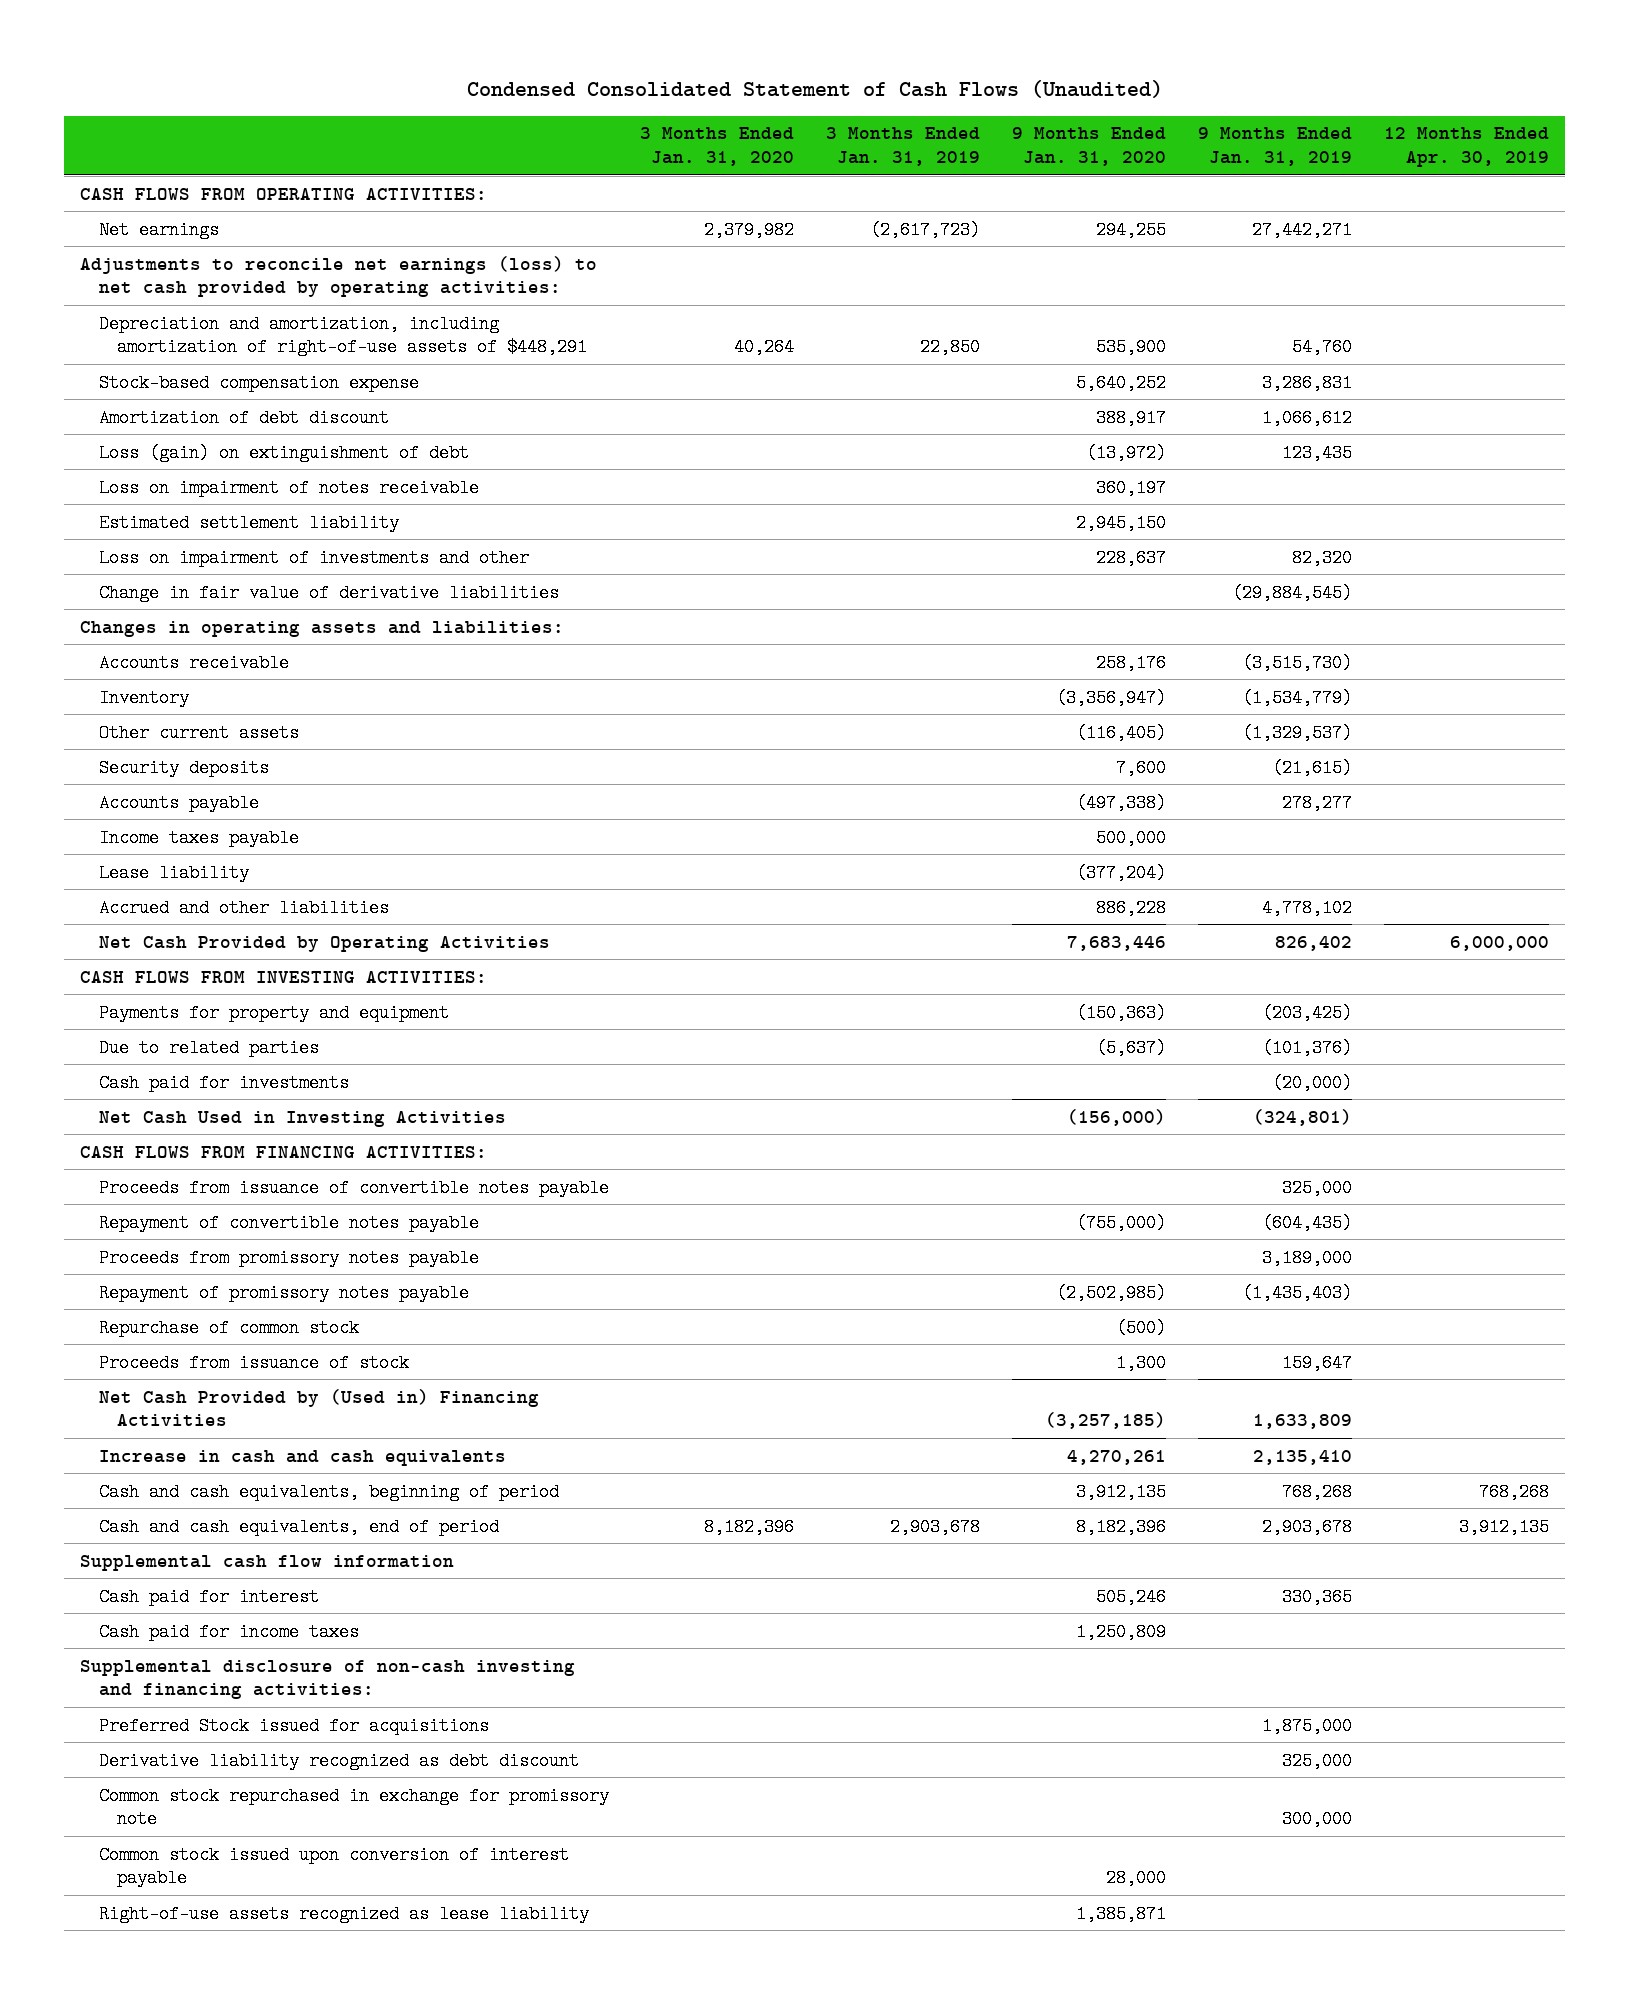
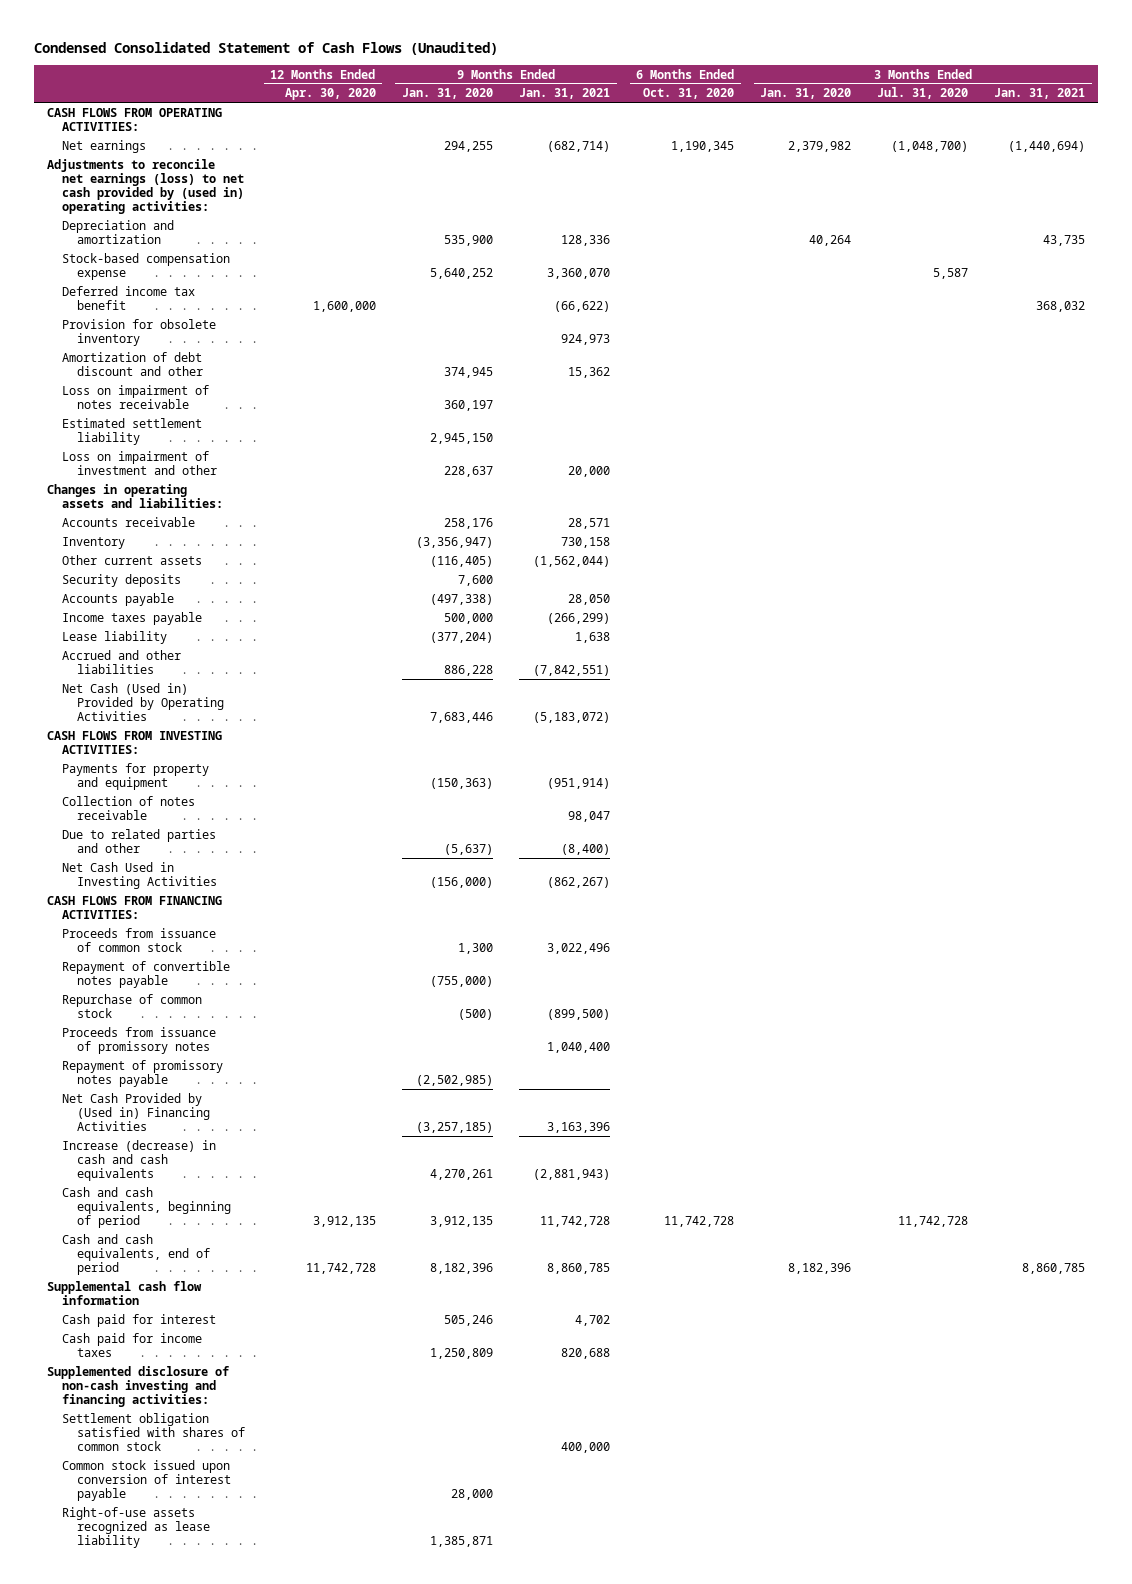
- | 3 Months Ended Jan. 31, 2020 | 3 Months Ended Jan. 31, 2019 | 9 Months Ended Jan. 31, 2020 | 9 Months Ended Jan. 31, 2019 | 12 Months Ended Apr. 30, 2019
+ | 12 Months Ended Apr. 30, 2020 | 9 Months Ended Jan. 31, 2020 | 9 Months Ended Jan. 31, 2021 | 6 Months Ended Oct. 31, 2020 | 3 Months Ended Jan. 31, 2020 | 3 Months Ended Jul. 31, 2020 | 3 Months Ended Jan. 31, 2021
- Adjustments to reconcile net earnings (loss) to net cash provided by operating activities:
- Depreciation and amortization, including amortization of right-of-use assets of $448,291 | 40,264 | 22,850 | 535,900 | 54,760 |
+ Adjustments to reconcile net earnings (loss) to net cash provided by (used in) operating activities:
+ Depreciation and amortization | | 535,900 | 128,336 | | 40,264 | | 43,735
- Amortization of debt discount | | | 388,917 | 1,066,612 |
- Loss (gain) on extinguishment of debt | | | (13,972) | 123,435 |
+ Deferred income tax benefit | 1,600,000 | | (66,622) | | | | 368,032
+ Provision for obsolete inventory | | | 924,973 | | | |
+ Amortization of debt discount and other | | 374,945 | 15,362 | | | |
- Loss on impairment of investments and other | | | 228,637 | 82,320 |
- Change in fair value of derivative liabilities | | | | (29,884,545) |
+ Loss on impairment of investment and other | | 228,637 | 20,000 | | | |
- Net Cash Provided by Operating Activities | | | 7,683,446 | 826,402 | 6,000,000
+ Net Cash (Used in) Provided by Operating Activities | | 7,683,446 | (5,183,072) | | | |
- Due to related parties | | | (5,637) | (101,376) |
- Cash paid for investments | | | | (20,000) |
+ Collection of notes receivable | | | 98,047 | | | |
+ Due to related parties and other | | (5,637) | (8,400) | | | |
- Proceeds from issuance of convertible notes payable | | | | 325,000 |
+ Proceeds from issuance of common stock | | 1,300 | 3,022,496 | | | |
- Proceeds from promissory notes payable | | | | 3,189,000 |
- Proceeds from issuance of stock | | | 1,300 | 159,647 |
+ Proceeds from issuance of promissory notes | | | 1,040,400 | | | |
moved down: Repayment of promissory notes payable | | (2,502,985) | | | | |
- Increase in cash and cash equivalents | | | 4,270,261 | 2,135,410 |
+ Increase (decrease) in cash and cash equivalents | | 4,270,261 | (2,881,943) | | | |
- Supplemental disclosure of non-cash investing and financing activities:
- Preferred Stock issued for acquisitions | | | | 1,875,000 |
- Derivative liability recognized as debt discount | | | | 325,000 |
- Common stock repurchased in exchange for promissory note | | | | 300,000 |
+ Supplemented disclosure of non-cash investing and financing activities:
+ Settlement obligation satisfied with shares of common stock | | | 400,000 | | | |

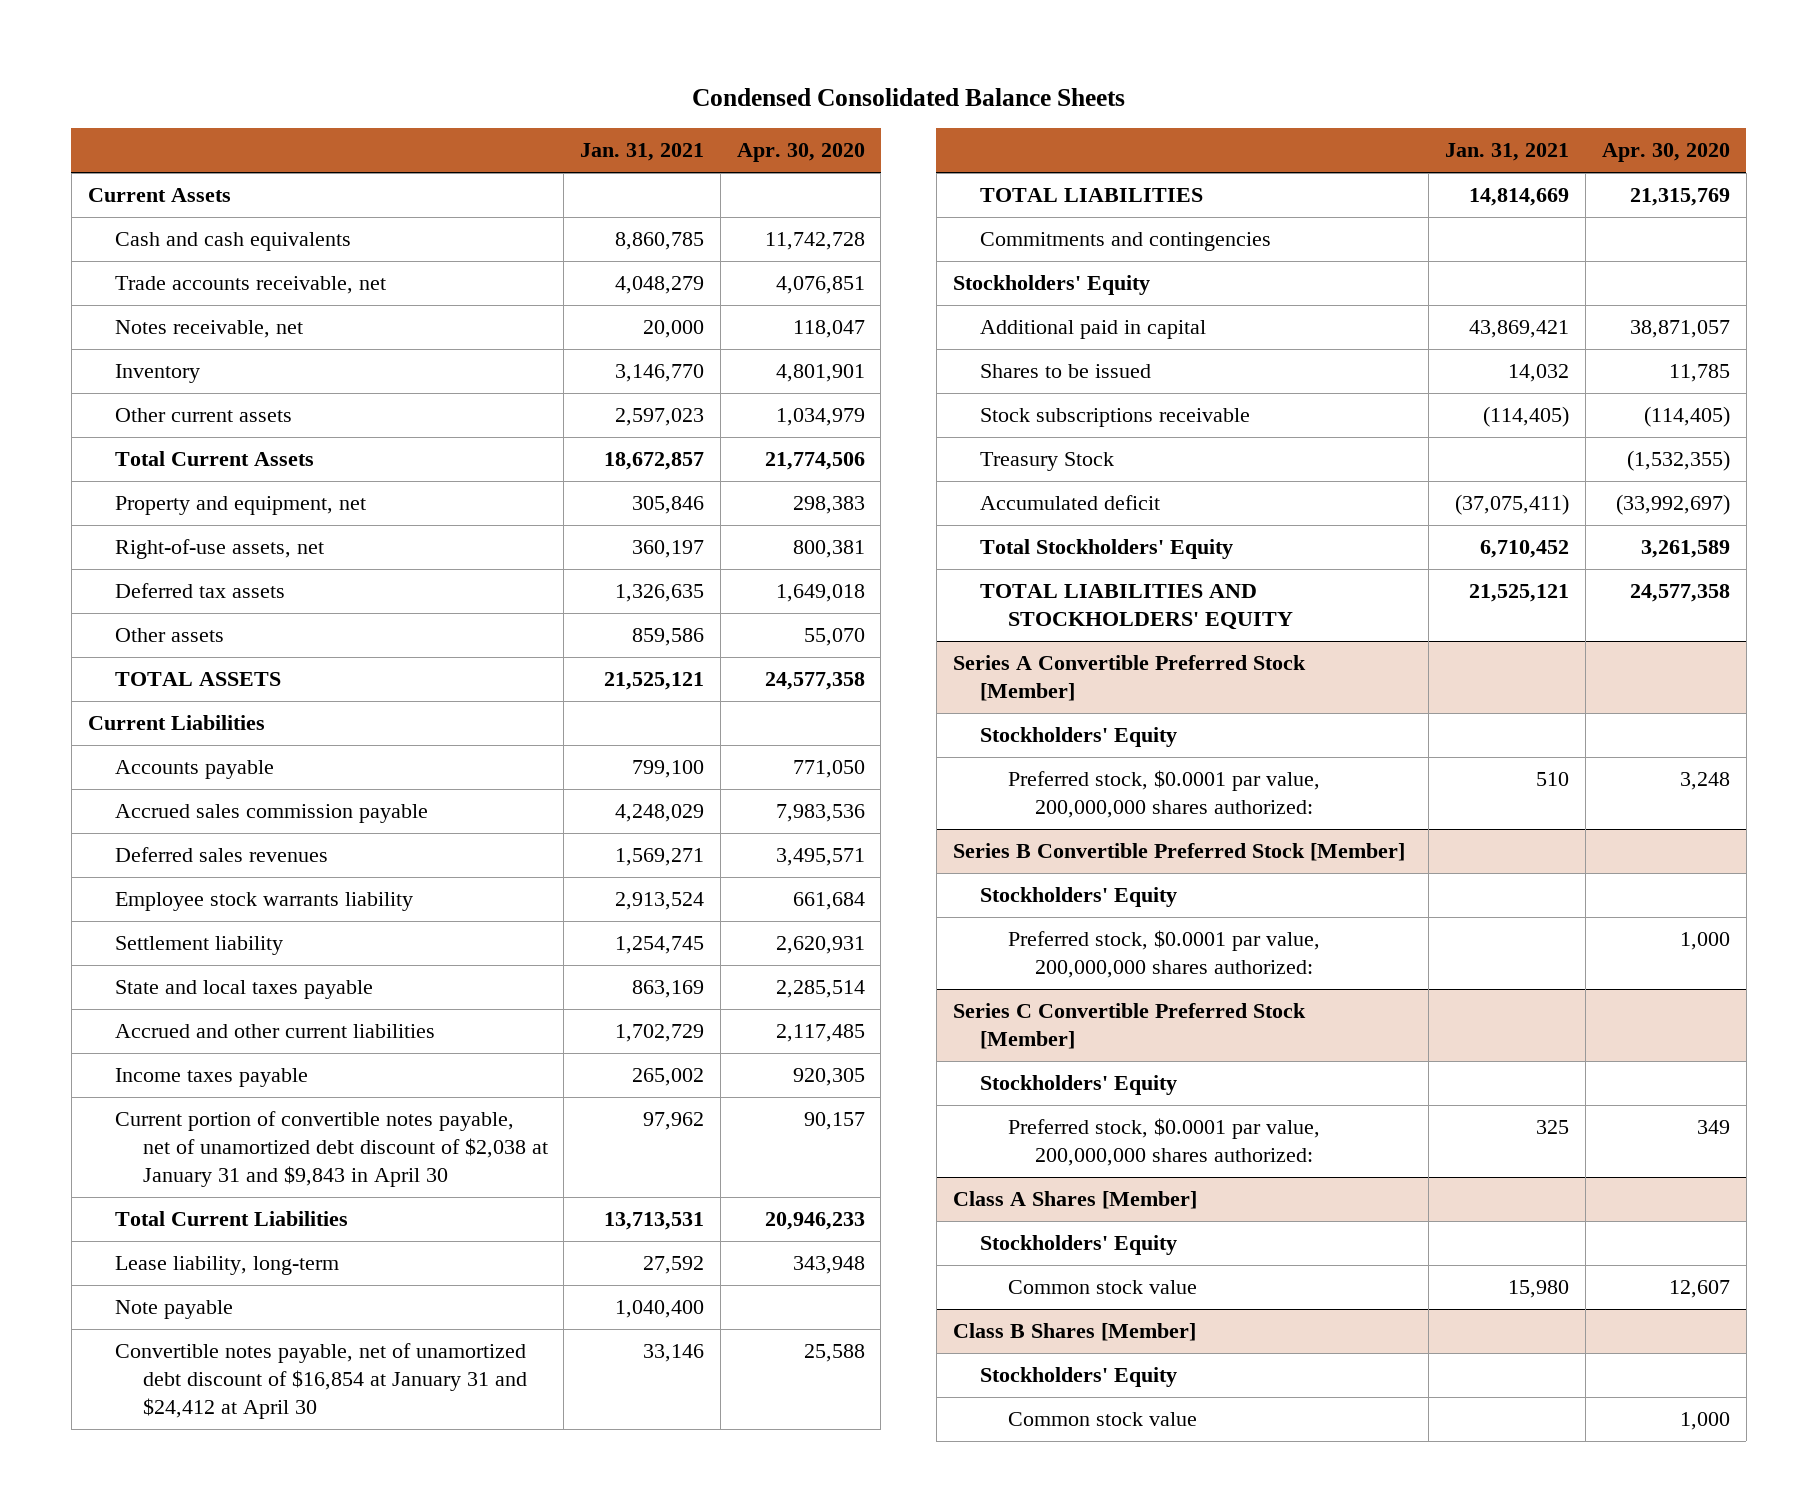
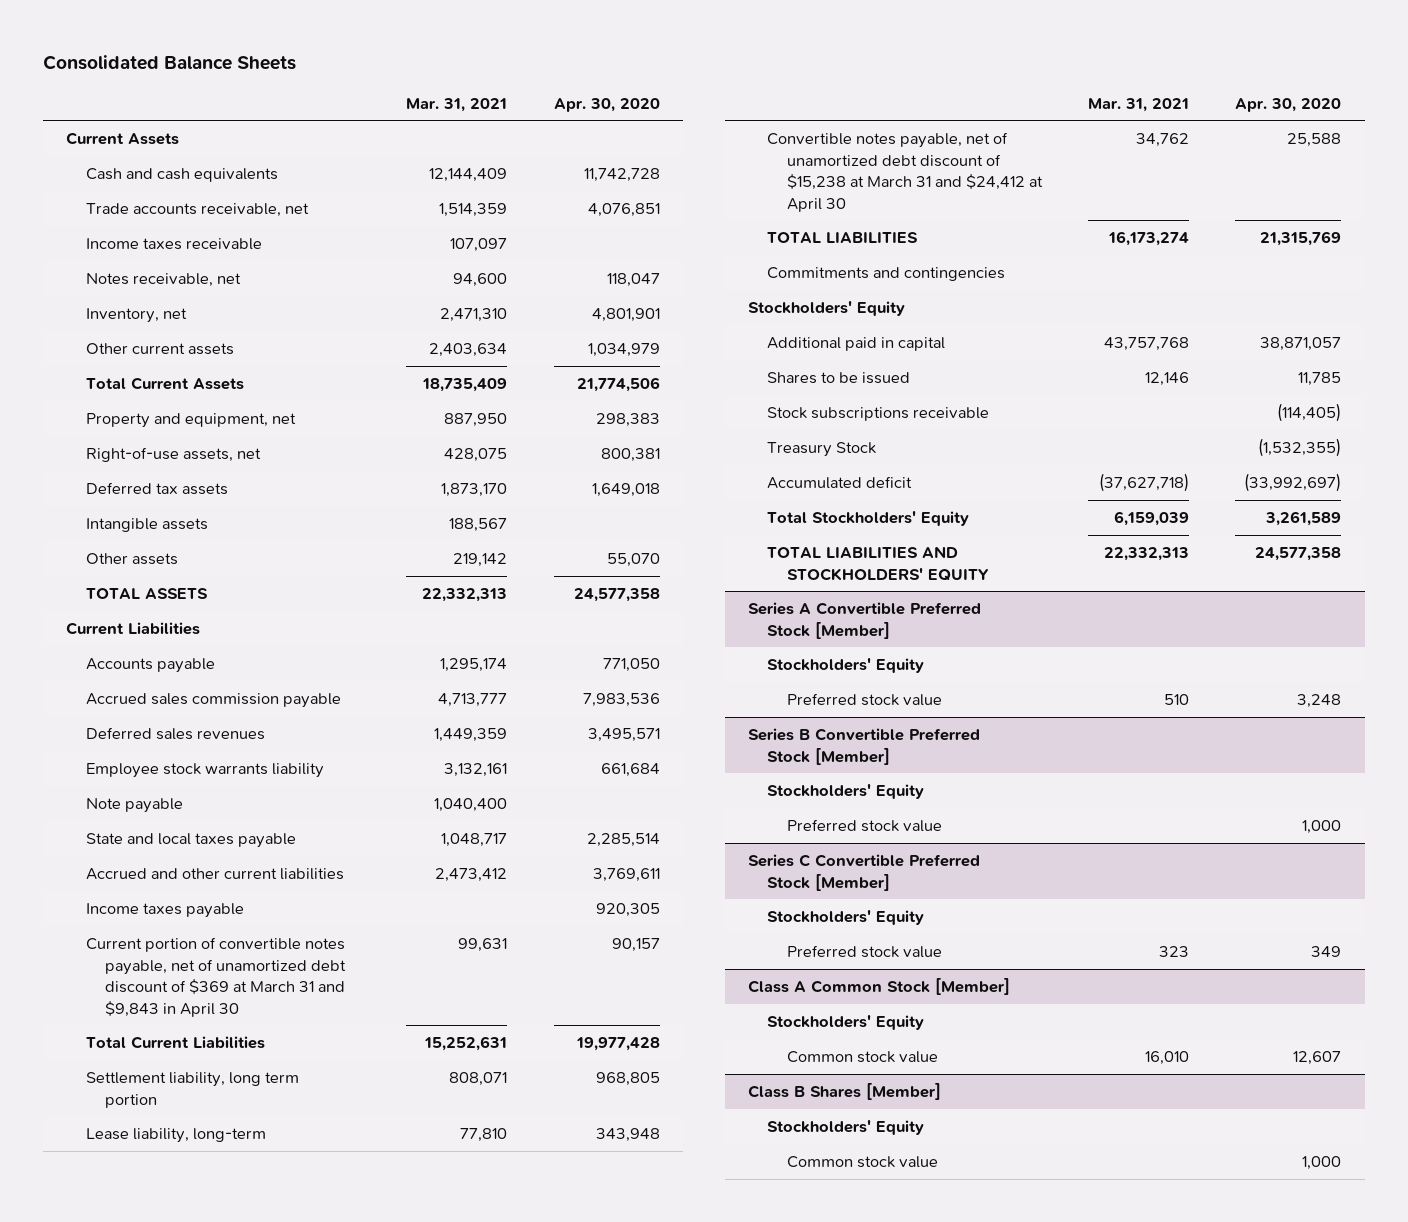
- Condensed Consolidated Balance Sheets
+ Consolidated Balance Sheets
- | Jan. 31, 2021 | Apr. 30, 2020
+ | Mar. 31, 2021 | Apr. 30, 2020
+ Income taxes receivable | 107,097 |
- Inventory | 3,146,770 | 4,801,901
+ Inventory, net | 2,471,310 | 4,801,901
+ Intangible assets | 188,567 |
- Settlement liability | 1,254,745 | 2,620,931
moved up: Note payable | 1,040,400 |
- Accrued and other current liabilities | 1,702,729 | 2,117,485
+ Accrued and other current liabilities | 2,473,412 | 3,769,611
- Current portion of convertible notes payable, net of unamortized debt discount of $2,038 at January 31 and $9,843 in April 30 | 97,962 | 90,157
- Total Current Liabilities | 13,713,531 | 20,946,233
+ Current portion of convertible notes payable, net of unamortized debt discount of $369 at March 31 and $9,843 in April 30 | 99,631 | 90,157
+ Total Current Liabilities | 15,252,631 | 19,977,428
+ Settlement liability, long term portion | 808,071 | 968,805
- Convertible notes payable, net of unamortized debt discount of $16,854 at January 31 and $24,412 at April 30 | 33,146 | 25,588
+ Convertible notes payable, net of unamortized debt discount of $15,238 at March 31 and $24,412 at April 30 | 34,762 | 25,588
@ Series A Convertible Preferred Stock [Member]
- Preferred stock, $0.0001 par value, 200,000,000 shares authorized: | 510 | 3,248
+ Preferred stock value | 510 | 3,248
@ Series B Convertible Preferred Stock [Member]
- Preferred stock, $0.0001 par value, 200,000,000 shares authorized: | | 1,000
+ Preferred stock value | | 1,000
@ Series C Convertible Preferred Stock [Member]
- Preferred stock, $0.0001 par value, 200,000,000 shares authorized: | 325 | 349
- Class A Shares [Member]
@ Series C Convertible Preferred Stock [Member]
+ Preferred stock value | 323 | 349
+ Class A Common Stock [Member]

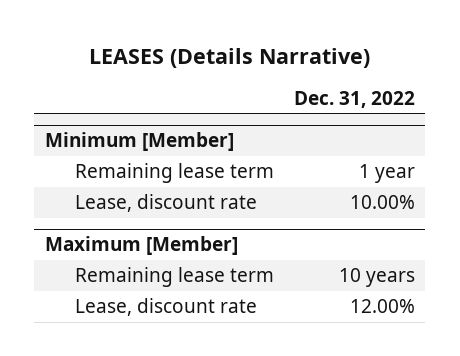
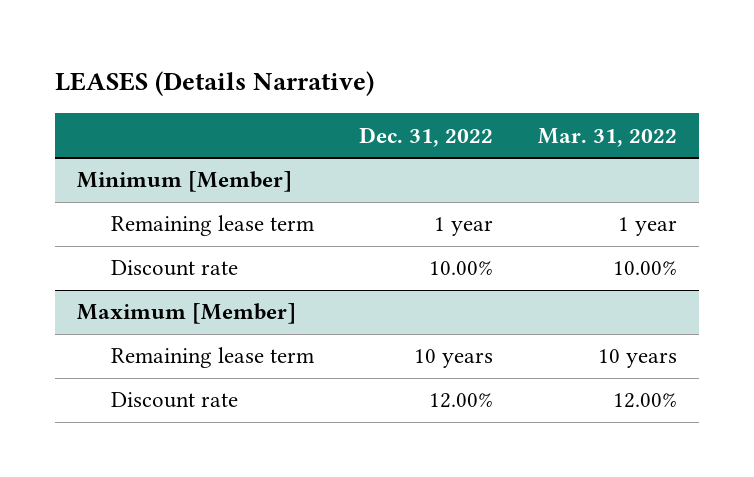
- | Dec. 31, 2022
+ | Dec. 31, 2022 | Mar. 31, 2022
@ Minimum [Member]
- Lease, discount rate | 10.00%
+ Discount rate | 10.00% | 10.00%
@ Maximum [Member]
- Lease, discount rate | 12.00%
+ Discount rate | 12.00% | 12.00%

